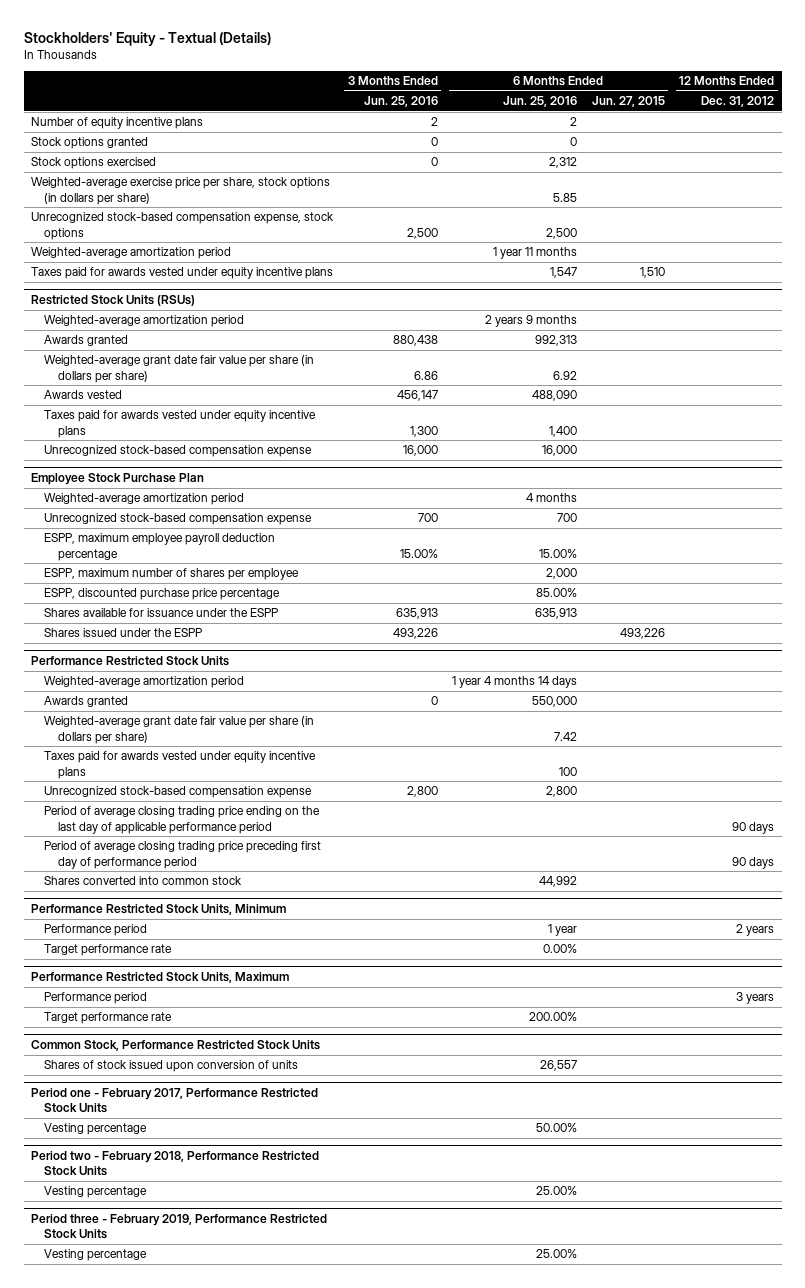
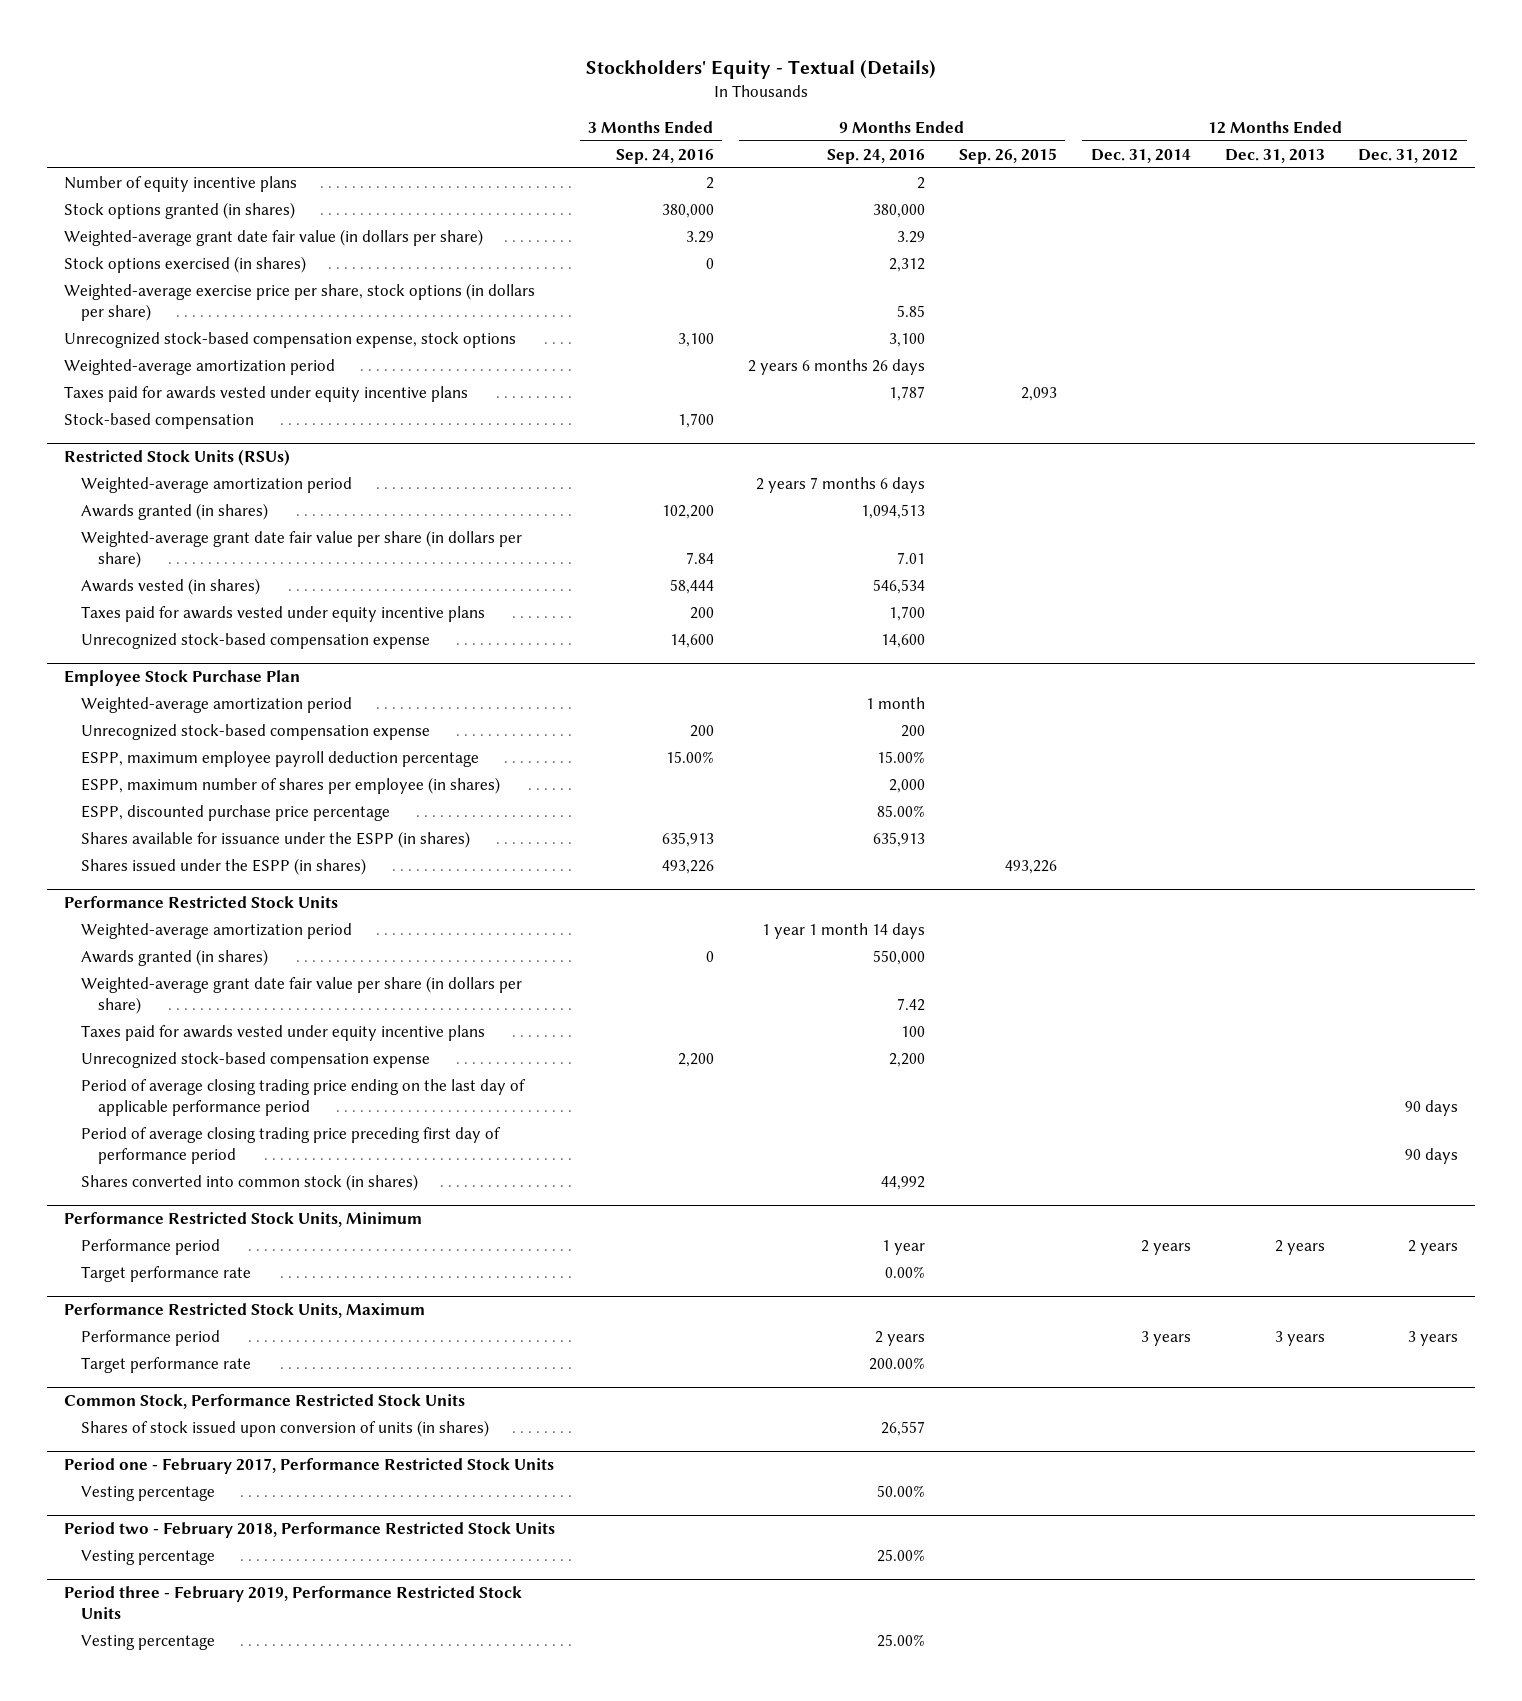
- | 3 Months Ended Jun. 25, 2016 | 6 Months Ended Jun. 25, 2016 | 6 Months Ended Jun. 27, 2015 | 12 Months Ended Dec. 31, 2012
+ | 3 Months Ended Sep. 24, 2016 | 9 Months Ended Sep. 24, 2016 | 9 Months Ended Sep. 26, 2015 | 12 Months Ended Dec. 31, 2014 | 12 Months Ended Dec. 31, 2013 | 12 Months Ended Dec. 31, 2012
- Stock options granted | 0 | 0 | |
- Stock options exercised | 0 | 2,312 | |
+ Stock options granted (in shares) | 380,000 | 380,000 | | | |
+ Weighted-average grant date fair value (in dollars per share) | 3.29 | 3.29 | | | |
+ Stock options exercised (in shares) | 0 | 2,312 | | | |
+ Stock-based compensation | 1,700 | | | | |
@ Restricted Stock Units (RSUs)
- Awards granted | 880,438 | 992,313 | |
+ Awards granted (in shares) | 102,200 | 1,094,513 | | | |
- Awards vested | 456,147 | 488,090 | |
+ Awards vested (in shares) | 58,444 | 546,534 | | | |
@ Employee Stock Purchase Plan
- ESPP, maximum number of shares per employee | | 2,000 | |
+ ESPP, maximum number of shares per employee (in shares) | | 2,000 | | | |
- Shares available for issuance under the ESPP | 635,913 | 635,913 | |
- Shares issued under the ESPP | 493,226 | | 493,226 |
+ Shares available for issuance under the ESPP (in shares) | 635,913 | 635,913 | | | |
+ Shares issued under the ESPP (in shares) | 493,226 | | 493,226 | | |
@ Performance Restricted Stock Units
- Awards granted | 0 | 550,000 | |
+ Awards granted (in shares) | 0 | 550,000 | | | |
- Shares converted into common stock | | 44,992 | |
+ Shares converted into common stock (in shares) | | 44,992 | | | |
@ Common Stock, Performance Restricted Stock Units
- Shares of stock issued upon conversion of units | | 26,557 | |
+ Shares of stock issued upon conversion of units (in shares) | | 26,557 | | | |

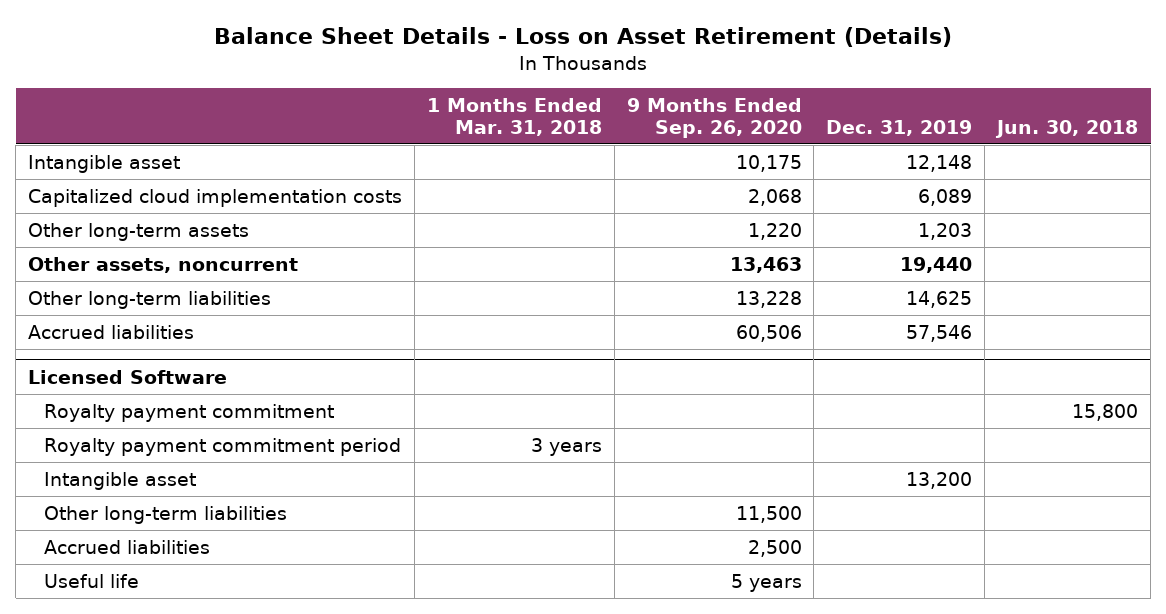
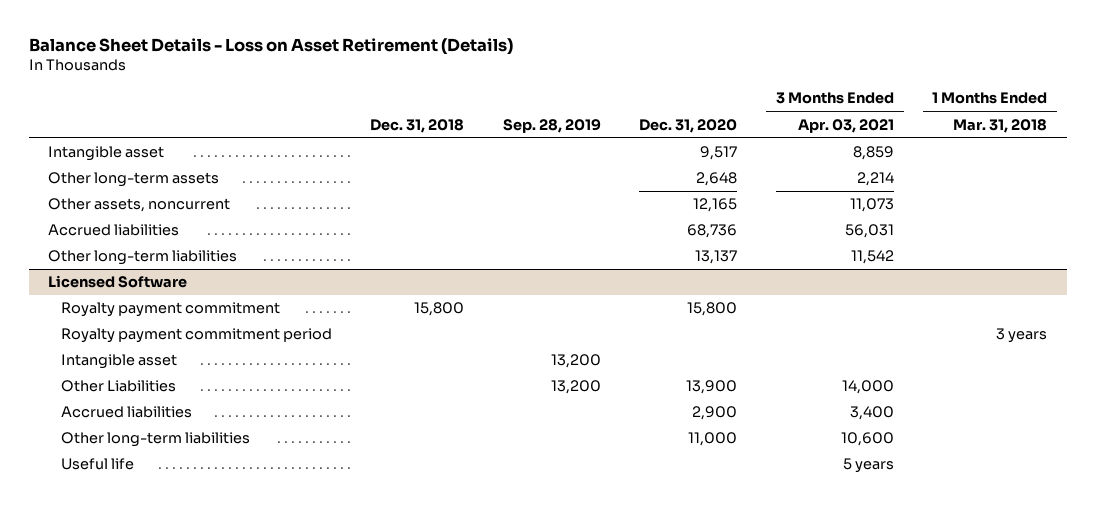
- | 1 Months Ended Mar. 31, 2018 | 9 Months Ended Sep. 26, 2020 | Dec. 31, 2019 | Jun. 30, 2018
+ | Dec. 31, 2018 | Sep. 28, 2019 | Dec. 31, 2020 | 3 Months Ended Apr. 03, 2021 | 1 Months Ended Mar. 31, 2018
- Capitalized cloud implementation costs | | 2,068 | 6,089 |
moved down: Other long-term liabilities | | | 13,137 | 11,542 |
@ Licensed Software
+ Other Liabilities | | 13,200 | 13,900 | 14,000 |
moved down: Other long-term liabilities | | | 11,000 | 10,600 |

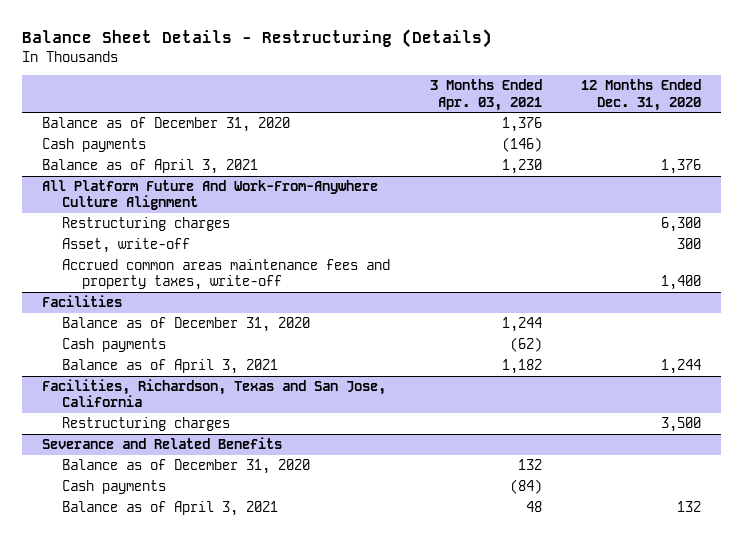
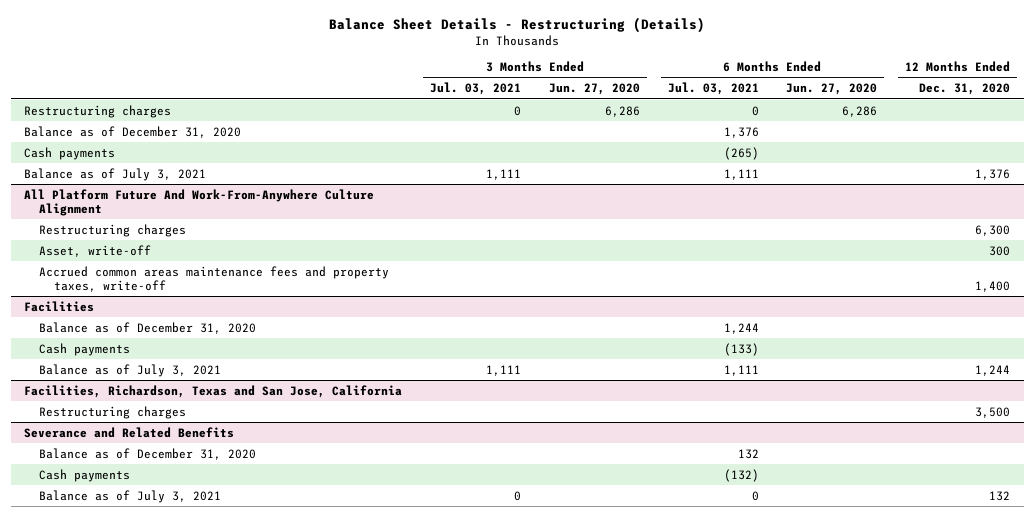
- | 3 Months Ended Apr. 03, 2021 | 12 Months Ended Dec. 31, 2020
+ | 3 Months Ended Jul. 03, 2021 | 3 Months Ended Jun. 27, 2020 | 6 Months Ended Jul. 03, 2021 | 6 Months Ended Jun. 27, 2020 | 12 Months Ended Dec. 31, 2020
+ Restructuring charges | 0 | 6,286 | 0 | 6,286 |
- Balance as of April 3, 2021 | 1,230 | 1,376
+ Balance as of July 3, 2021 | 1,111 | | 1,111 | | 1,376
@ Facilities
- Balance as of April 3, 2021 | 1,182 | 1,244
+ Balance as of July 3, 2021 | 1,111 | | 1,111 | | 1,244
@ Severance and Related Benefits
- Balance as of April 3, 2021 | 48 | 132
+ Balance as of July 3, 2021 | 0 | | 0 | | 132

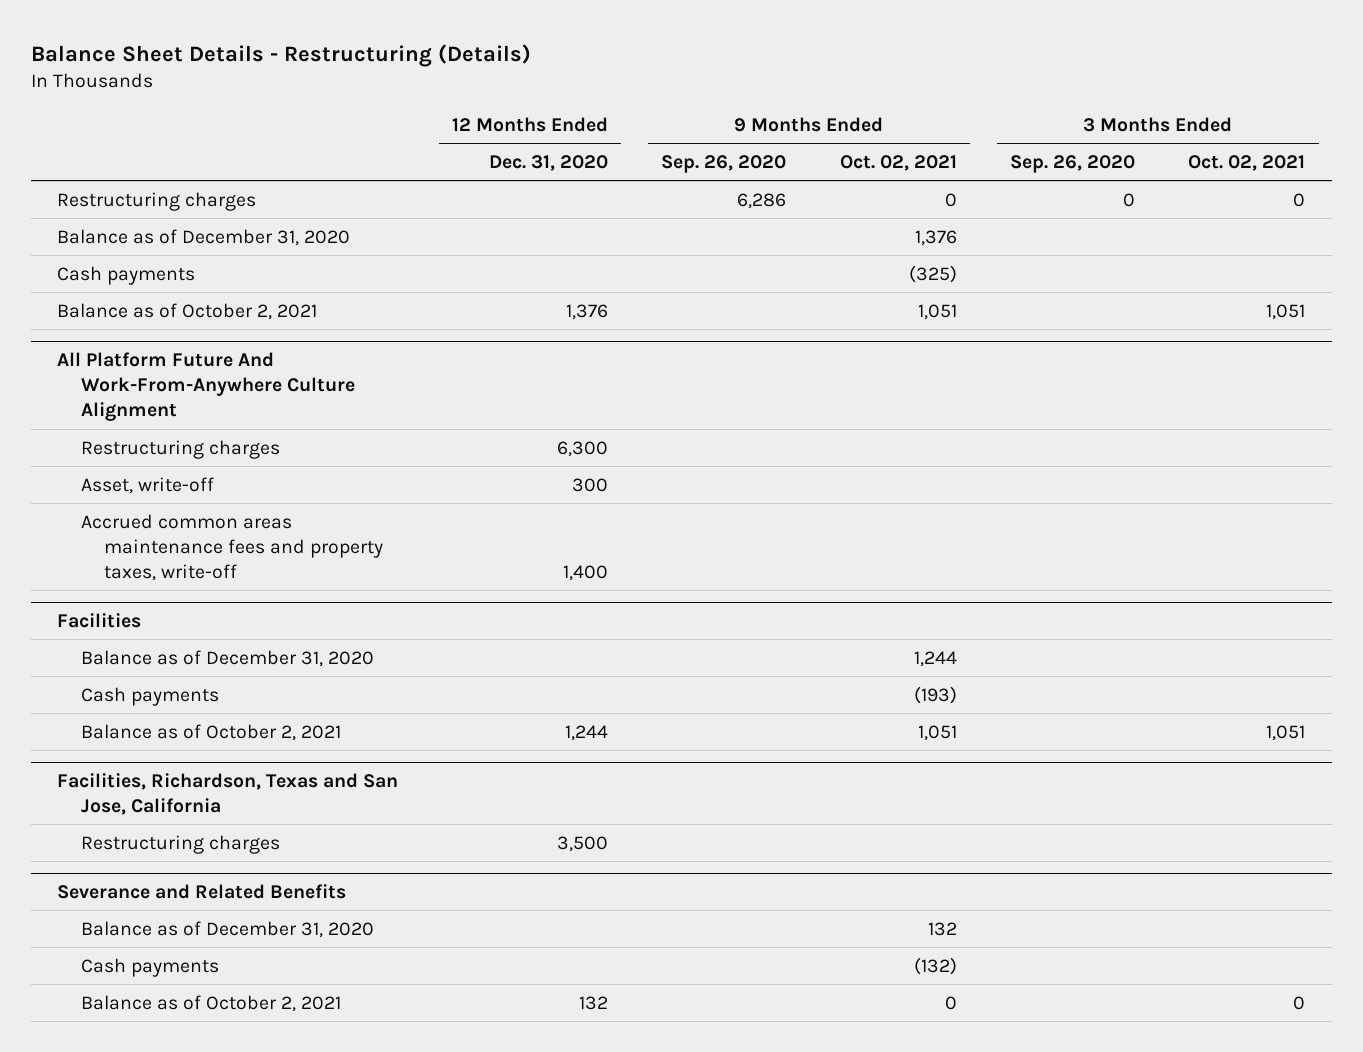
- | 3 Months Ended Jul. 03, 2021 | 3 Months Ended Jun. 27, 2020 | 6 Months Ended Jul. 03, 2021 | 6 Months Ended Jun. 27, 2020 | 12 Months Ended Dec. 31, 2020
+ | 12 Months Ended Dec. 31, 2020 | 9 Months Ended Sep. 26, 2020 | 9 Months Ended Oct. 02, 2021 | 3 Months Ended Sep. 26, 2020 | 3 Months Ended Oct. 02, 2021
- Balance as of July 3, 2021 | 1,111 | | 1,111 | | 1,376
+ Balance as of October 2, 2021 | 1,376 | | 1,051 | | 1,051
@ Facilities
- Balance as of July 3, 2021 | 1,111 | | 1,111 | | 1,244
+ Balance as of October 2, 2021 | 1,244 | | 1,051 | | 1,051
@ Severance and Related Benefits
- Balance as of July 3, 2021 | 0 | | 0 | | 132
+ Balance as of October 2, 2021 | 132 | | 0 | | 0

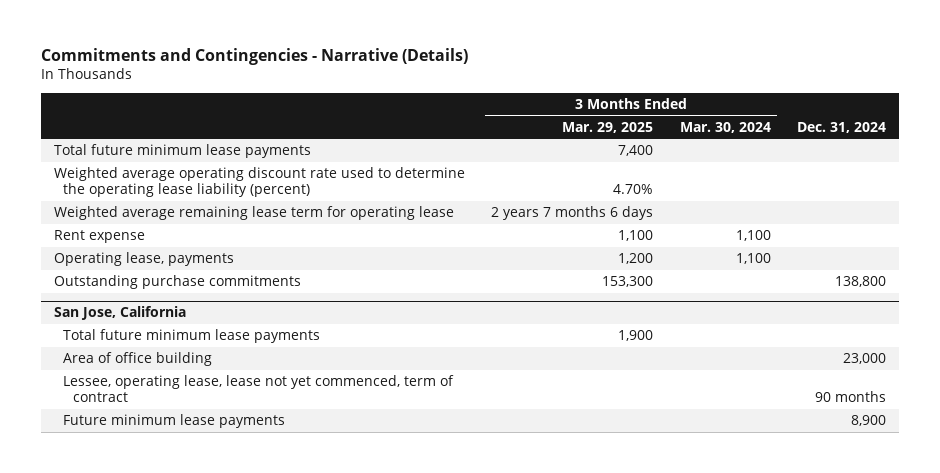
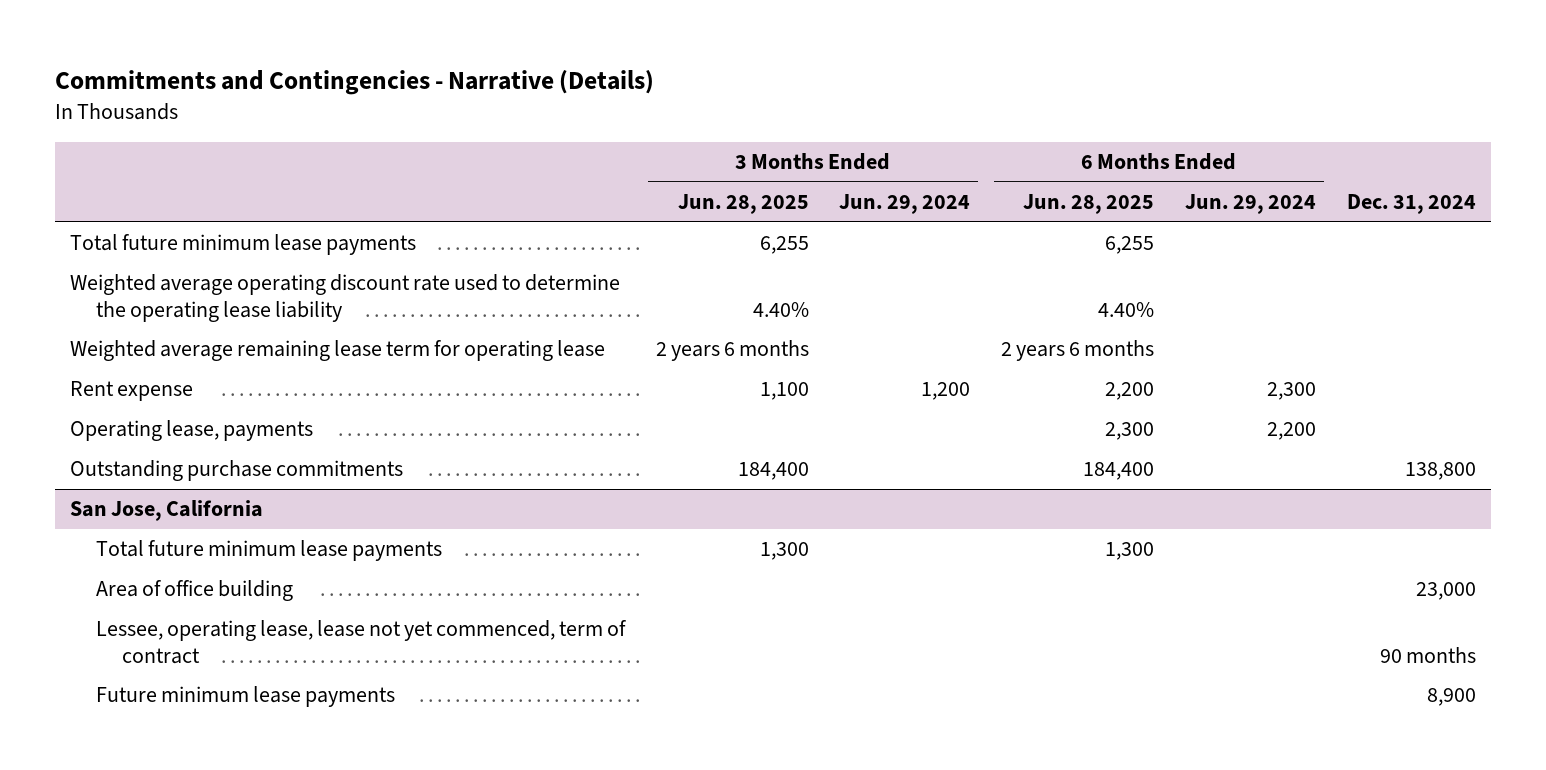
- | 3 Months Ended Mar. 29, 2025 | 3 Months Ended Mar. 30, 2024 | Dec. 31, 2024
+ | 3 Months Ended Jun. 28, 2025 | 3 Months Ended Jun. 29, 2024 | 6 Months Ended Jun. 28, 2025 | 6 Months Ended Jun. 29, 2024 | Dec. 31, 2024
- Weighted average operating discount rate used to determine the operating lease liability (percent) | 4.70% | |
+ Weighted average operating discount rate used to determine the operating lease liability | 4.40% | | 4.40% | |

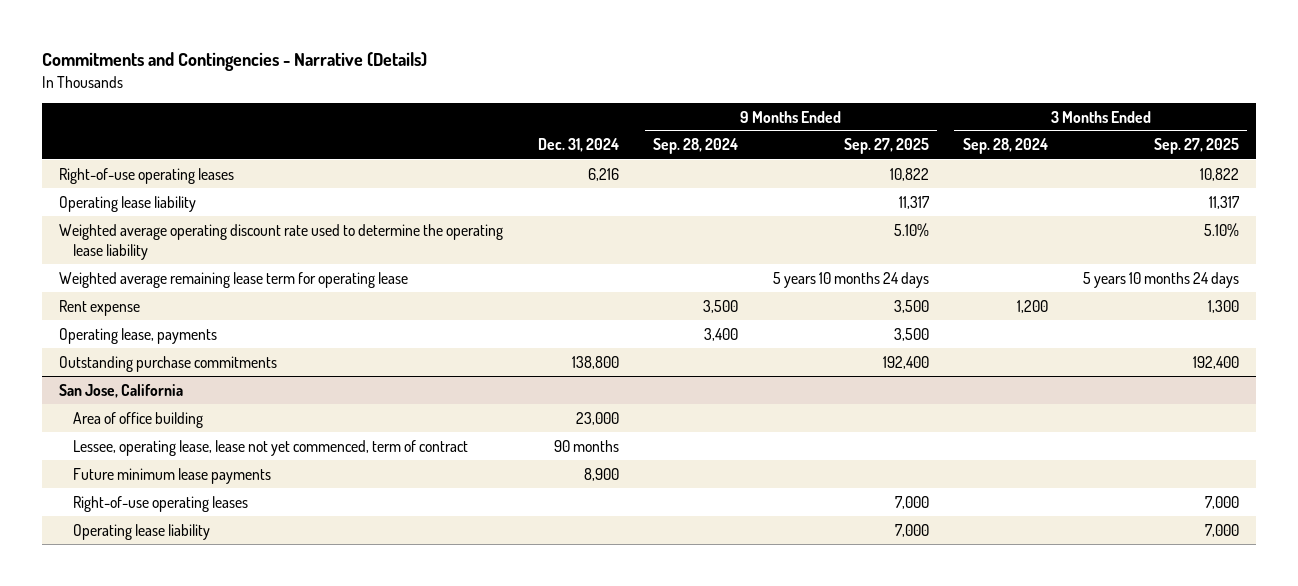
- | 3 Months Ended Jun. 28, 2025 | 3 Months Ended Jun. 29, 2024 | 6 Months Ended Jun. 28, 2025 | 6 Months Ended Jun. 29, 2024 | Dec. 31, 2024
+ | Dec. 31, 2024 | 9 Months Ended Sep. 28, 2024 | 9 Months Ended Sep. 27, 2025 | 3 Months Ended Sep. 28, 2024 | 3 Months Ended Sep. 27, 2025
- Total future minimum lease payments | 6,255 | | 6,255 | |
+ Right-of-use operating leases | 6,216 | | 10,822 | | 10,822
+ Operating lease liability | | | 11,317 | | 11,317
@ San Jose, California
- Total future minimum lease payments | 1,300 | | 1,300 | |
+ Right-of-use operating leases | | | 7,000 | | 7,000
+ Operating lease liability | | | 7,000 | | 7,000

